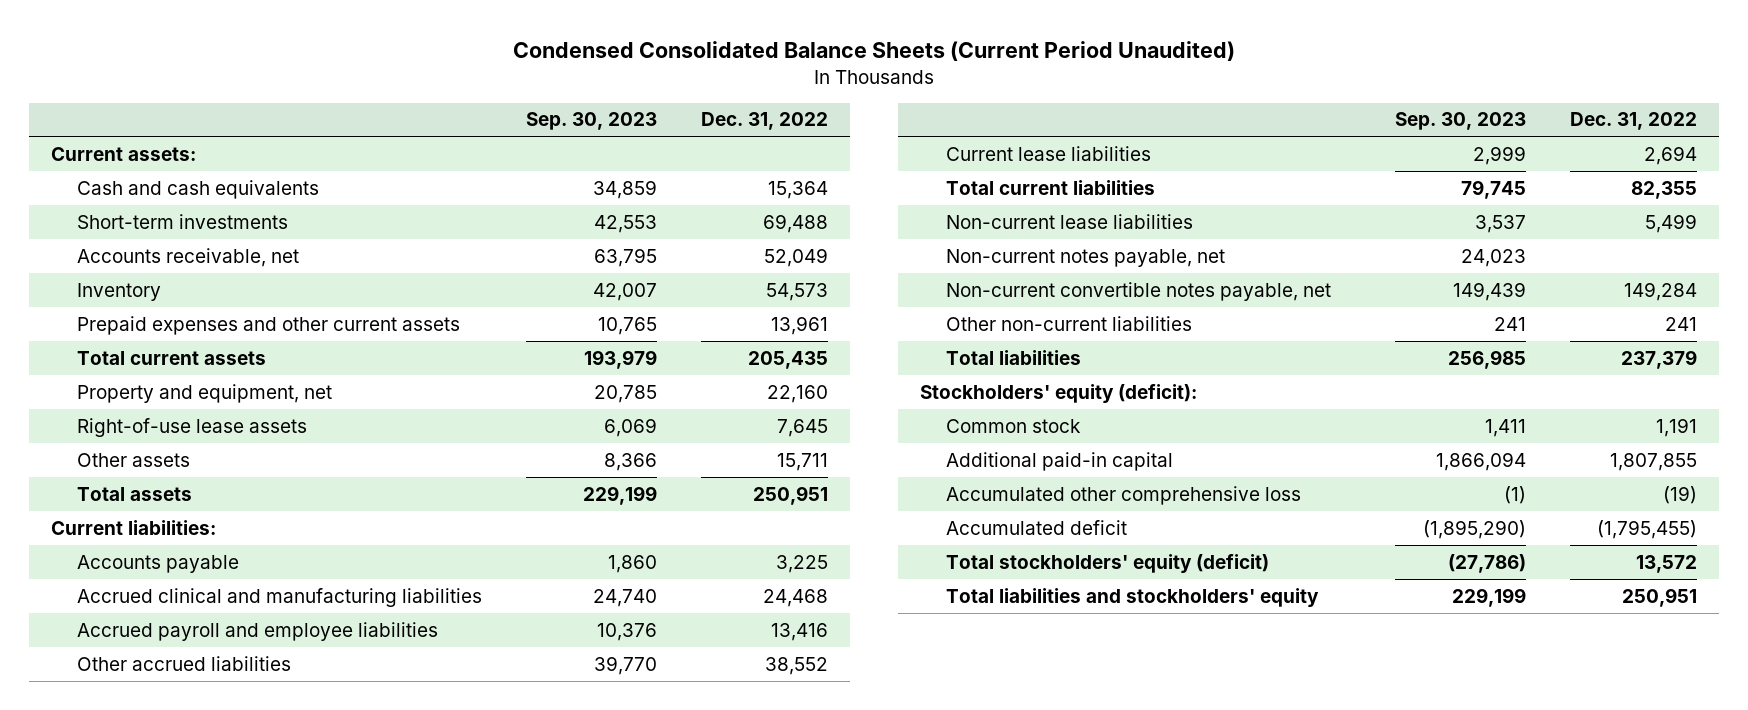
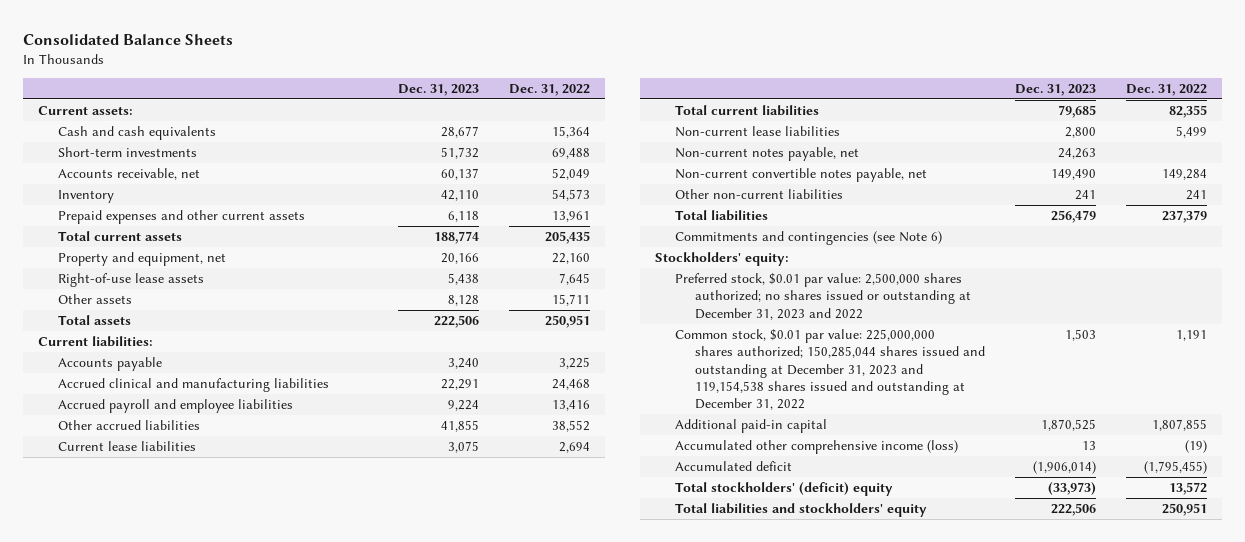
- Condensed Consolidated Balance Sheets (Current Period Unaudited)
+ Consolidated Balance Sheets
- | Sep. 30, 2023 | Dec. 31, 2022
+ | Dec. 31, 2023 | Dec. 31, 2022
- Stockholders' equity (deficit):
- Common stock | 1,411 | 1,191
+ Commitments and contingencies (see Note 6)
+ Stockholders' equity:
+ Preferred stock, $0.01 par value: 2,500,000 shares authorized; no shares issued or outstanding at December 31, 2023 and 2022
+ Common stock, $0.01 par value: 225,000,000 shares authorized; 150,285,044 shares issued and outstanding at December 31, 2023 and 119,154,538 shares issued and outstanding at December 31, 2022 | 1,503 | 1,191
- Accumulated other comprehensive loss | (1) | (19)
+ Accumulated other comprehensive income (loss) | 13 | (19)
- Total stockholders' equity (deficit) | (27,786) | 13,572
+ Total stockholders' (deficit) equity | (33,973) | 13,572

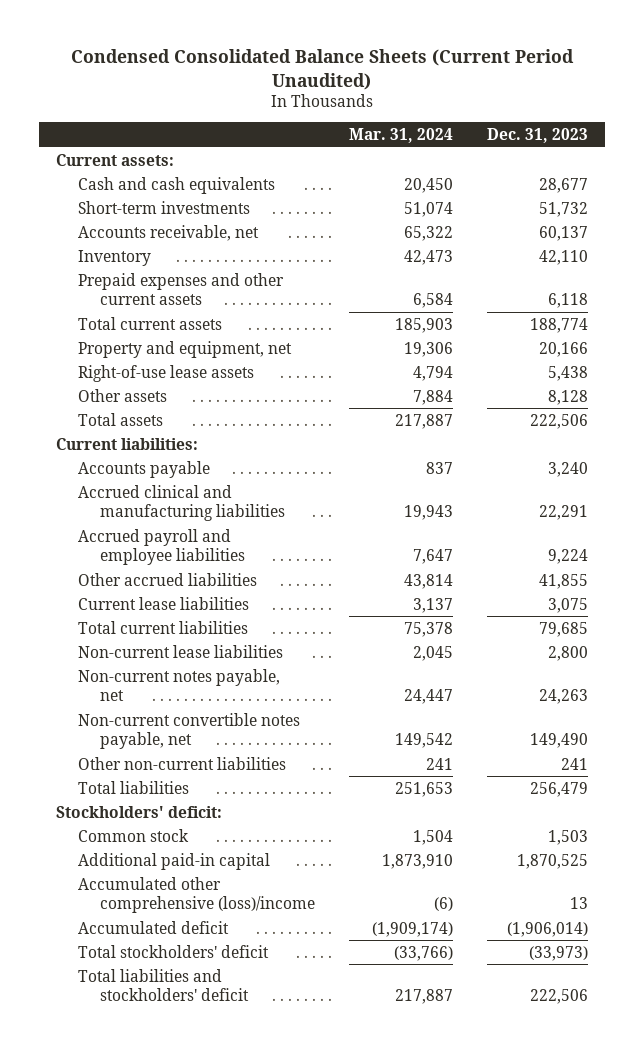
- Consolidated Balance Sheets
+ Condensed Consolidated Balance Sheets (Current Period Unaudited)
- | Dec. 31, 2023 | Dec. 31, 2022
+ | Mar. 31, 2024 | Dec. 31, 2023
- Commitments and contingencies (see Note 6)
- Stockholders' equity:
- Preferred stock, $0.01 par value: 2,500,000 shares authorized; no shares issued or outstanding at December 31, 2023 and 2022
- Common stock, $0.01 par value: 225,000,000 shares authorized; 150,285,044 shares issued and outstanding at December 31, 2023 and 119,154,538 shares issued and outstanding at December 31, 2022 | 1,503 | 1,191
+ Stockholders' deficit:
+ Common stock | 1,504 | 1,503
- Accumulated other comprehensive income (loss) | 13 | (19)
+ Accumulated other comprehensive (loss)/income | (6) | 13
- Total stockholders' (deficit) equity | (33,973) | 13,572
- Total liabilities and stockholders' equity | 222,506 | 250,951
+ Total stockholders' deficit | (33,766) | (33,973)
+ Total liabilities and stockholders' deficit | 217,887 | 222,506

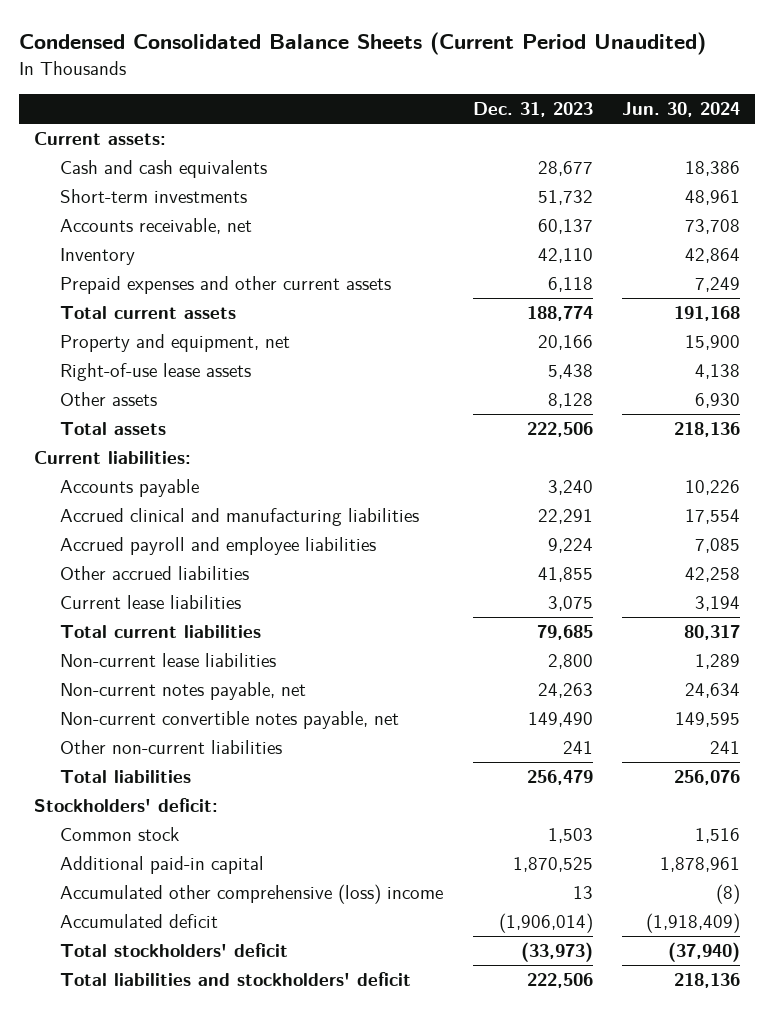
- | Mar. 31, 2024 | Dec. 31, 2023
+ | Dec. 31, 2023 | Jun. 30, 2024
- Accumulated other comprehensive (loss)/income | (6) | 13
+ Accumulated other comprehensive (loss) income | 13 | (8)

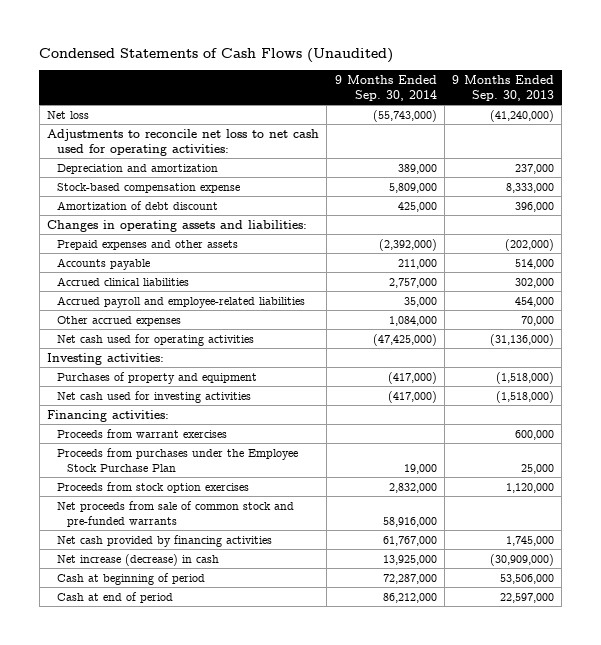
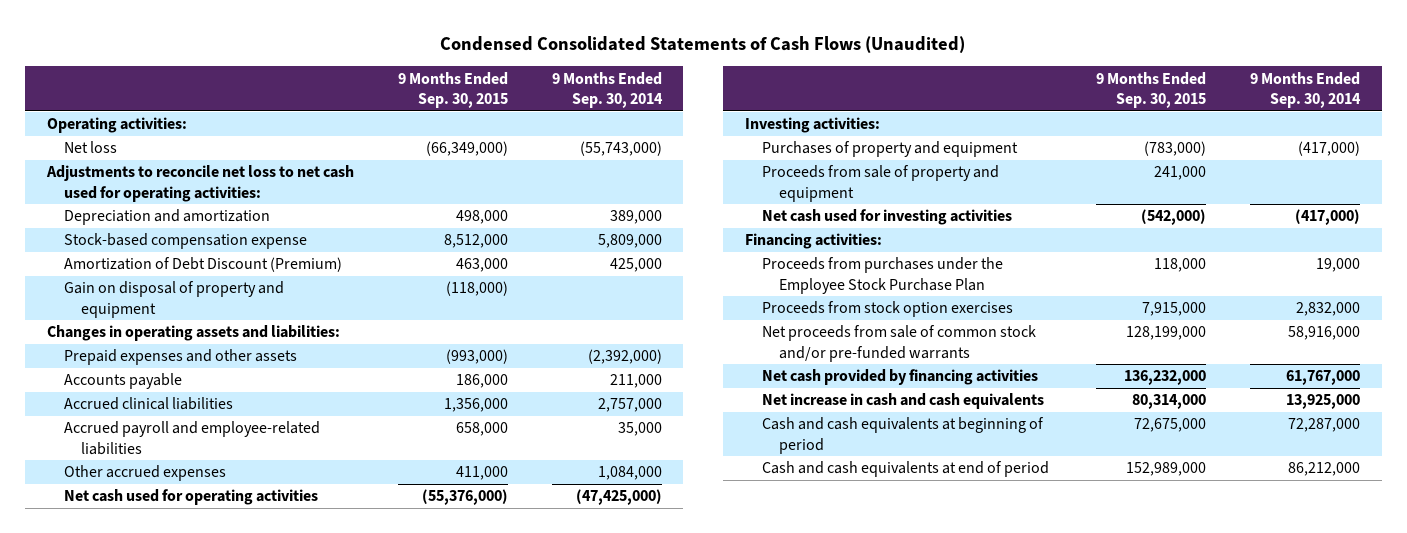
- Condensed Statements of Cash Flows (Unaudited)
+ Condensed Consolidated Statements of Cash Flows (Unaudited)
- | 9 Months Ended Sep. 30, 2014 | 9 Months Ended Sep. 30, 2013
+ | 9 Months Ended Sep. 30, 2015 | 9 Months Ended Sep. 30, 2014
+ Operating activities:
- Amortization of debt discount | 425,000 | 396,000
+ Amortization of Debt Discount (Premium) | 463,000 | 425,000
+ Gain on disposal of property and equipment | (118,000) |
+ Proceeds from sale of property and equipment | 241,000 |
- Proceeds from warrant exercises | | 600,000
- Net proceeds from sale of common stock and pre-funded warrants | 58,916,000 |
+ Net proceeds from sale of common stock and/or pre-funded warrants | 128,199,000 | 58,916,000
- Net increase (decrease) in cash | 13,925,000 | (30,909,000)
- Cash at beginning of period | 72,287,000 | 53,506,000
- Cash at end of period | 86,212,000 | 22,597,000
+ Net increase in cash and cash equivalents | 80,314,000 | 13,925,000
+ Cash and cash equivalents at beginning of period | 72,675,000 | 72,287,000
+ Cash and cash equivalents at end of period | 152,989,000 | 86,212,000

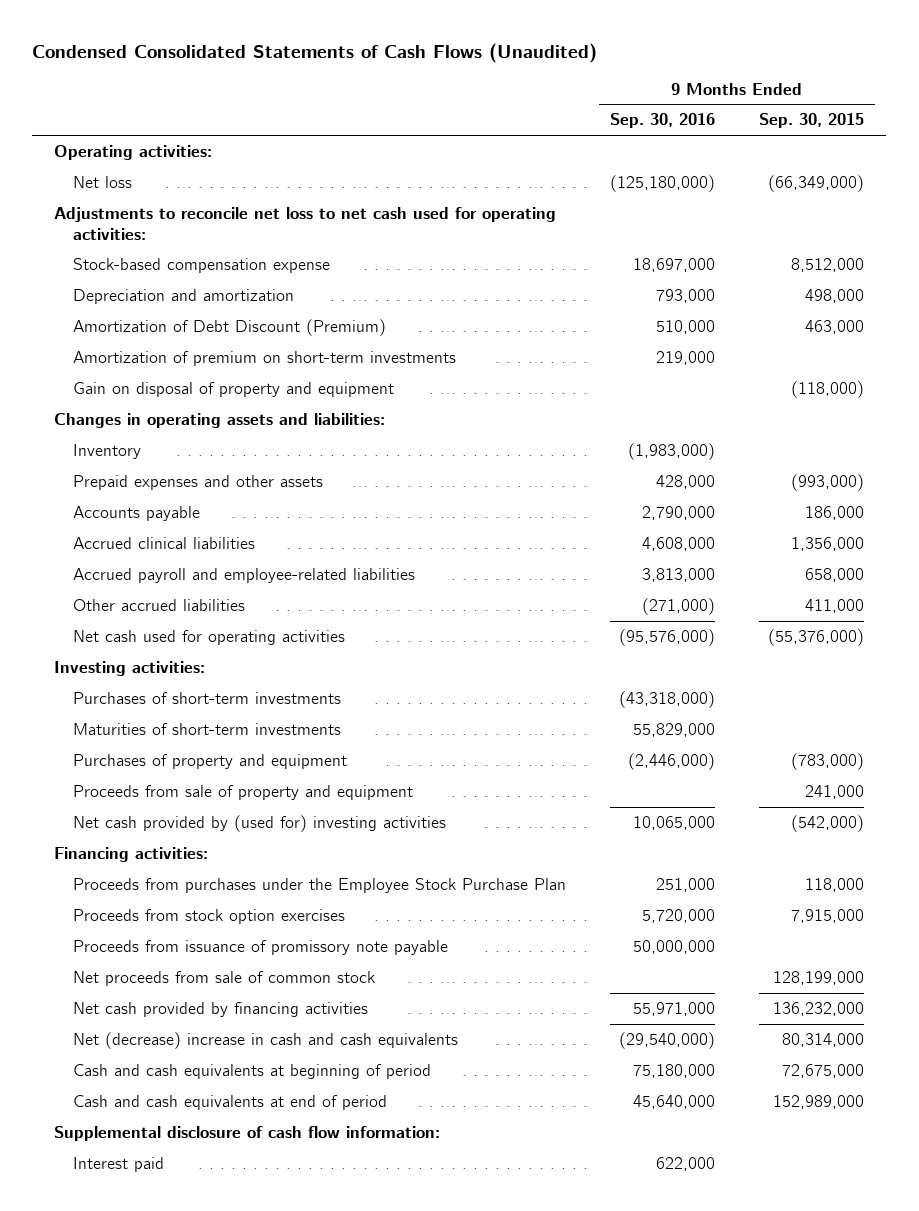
- | 9 Months Ended Sep. 30, 2015 | 9 Months Ended Sep. 30, 2014
+ | 9 Months Ended Sep. 30, 2016 | 9 Months Ended Sep. 30, 2015
moved down: Depreciation and amortization | 793,000 | 498,000
+ Amortization of premium on short-term investments | 219,000 |
+ Inventory | (1,983,000) |
- Other accrued expenses | 411,000 | 1,084,000
+ Other accrued liabilities | (271,000) | 411,000
+ Purchases of short-term investments | (43,318,000) |
+ Maturities of short-term investments | 55,829,000 |
- Net cash used for investing activities | (542,000) | (417,000)
+ Net cash provided by (used for) investing activities | 10,065,000 | (542,000)
- Net proceeds from sale of common stock and/or pre-funded warrants | 128,199,000 | 58,916,000
+ Proceeds from issuance of promissory note payable | 50,000,000 |
+ Net proceeds from sale of common stock | | 128,199,000
- Net increase in cash and cash equivalents | 80,314,000 | 13,925,000
+ Net (decrease) increase in cash and cash equivalents | (29,540,000) | 80,314,000
+ Supplemental disclosure of cash flow information:
+ Interest paid | 622,000 |

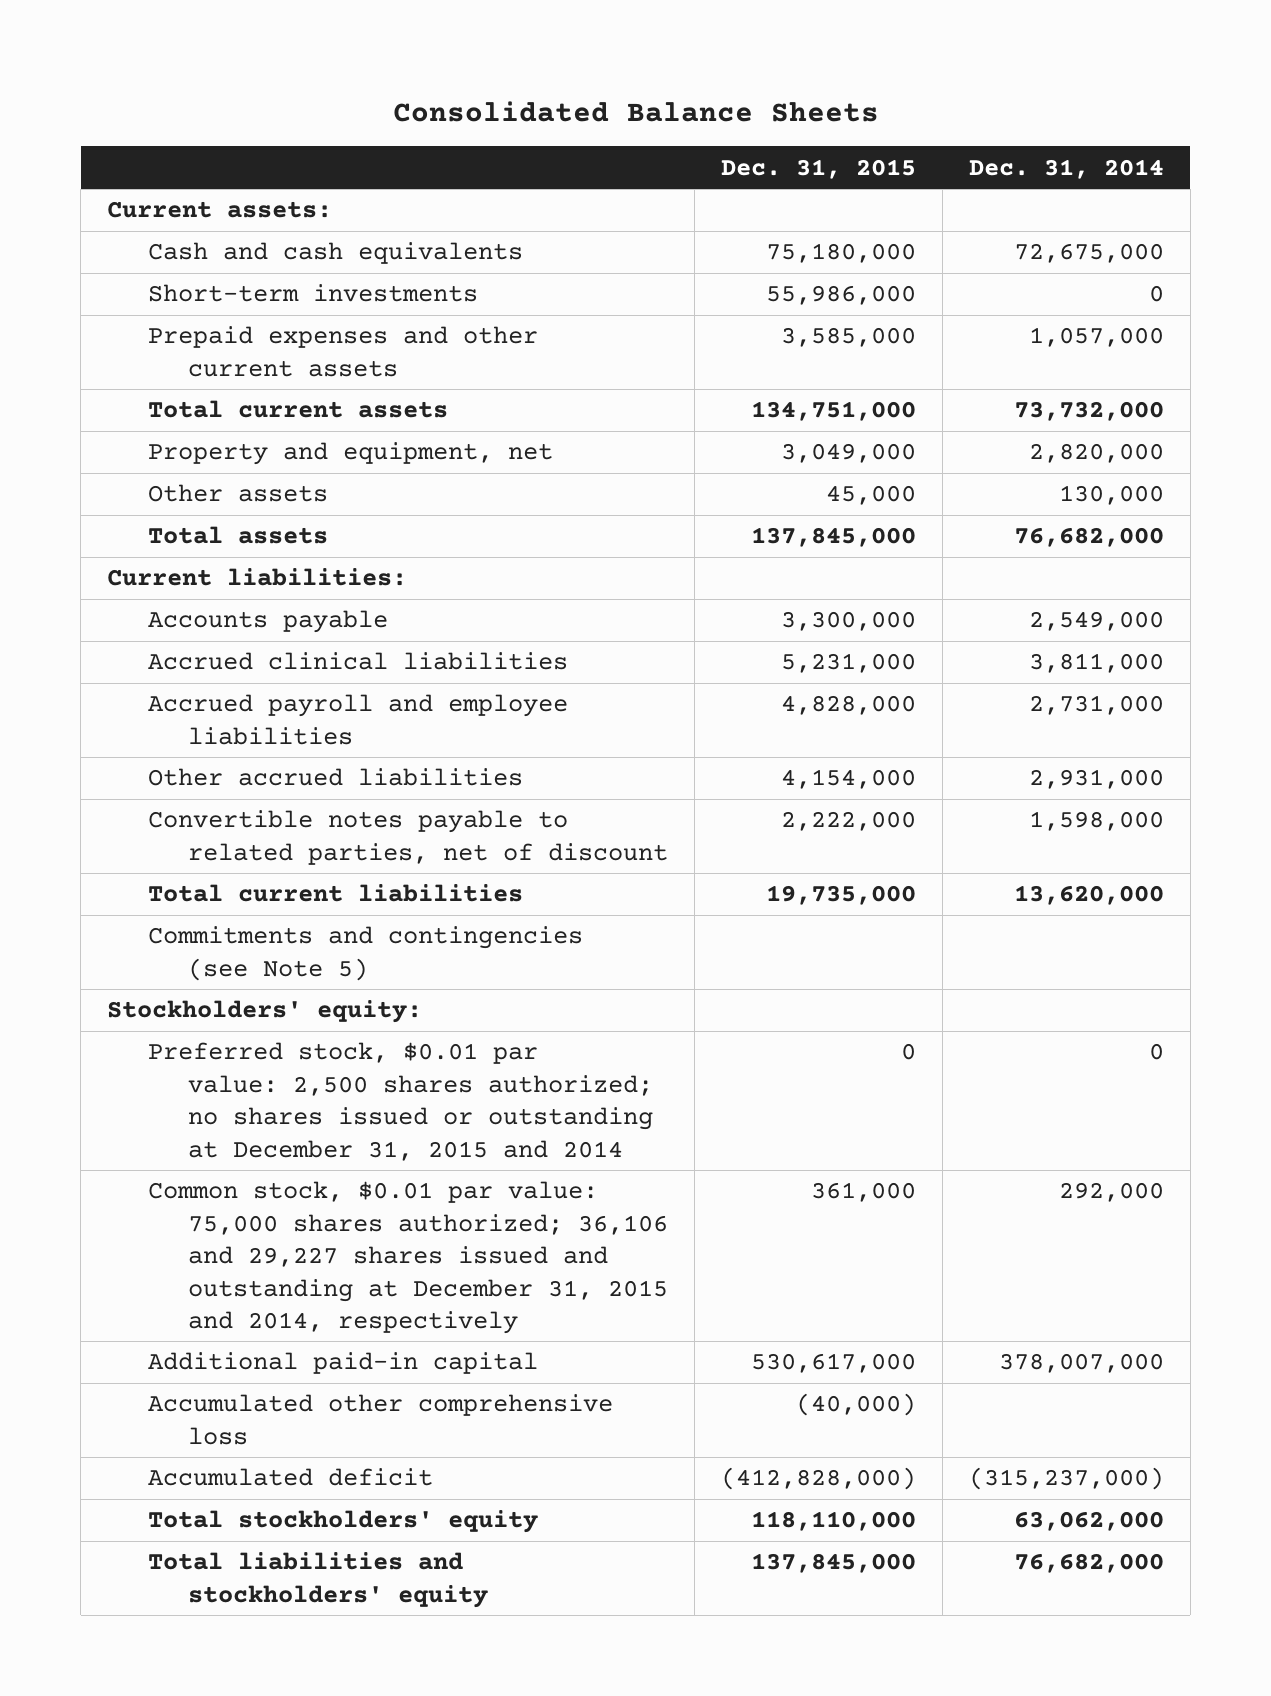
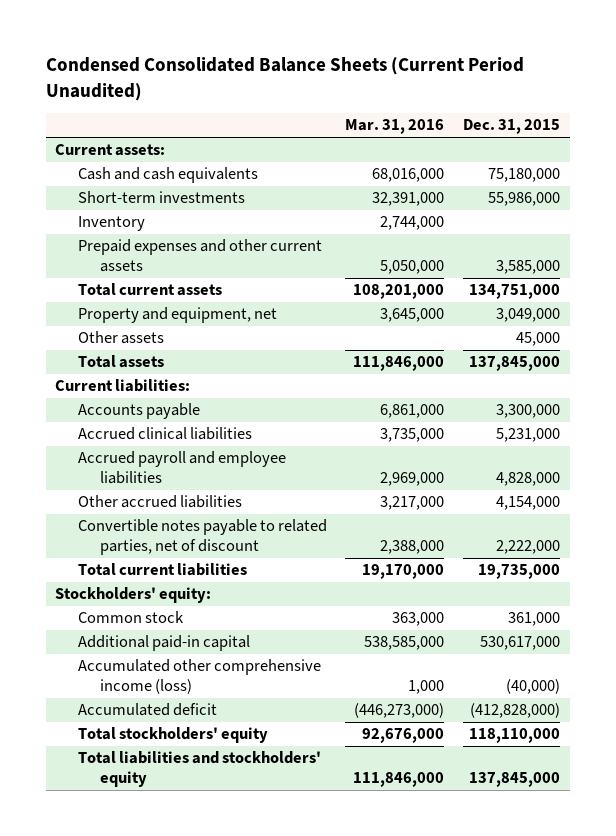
- Consolidated Balance Sheets
+ Condensed Consolidated Balance Sheets (Current Period Unaudited)
- | Dec. 31, 2015 | Dec. 31, 2014
+ | Mar. 31, 2016 | Dec. 31, 2015
+ Inventory | 2,744,000 |
- Commitments and contingencies (see Note 5)
- Preferred stock, $0.01 par value: 2,500 shares authorized; no shares issued or outstanding at December 31, 2015 and 2014 | 0 | 0
- Common stock, $0.01 par value: 75,000 shares authorized; 36,106 and 29,227 shares issued and outstanding at December 31, 2015 and 2014, respectively | 361,000 | 292,000
+ Common stock | 363,000 | 361,000
- Accumulated other comprehensive loss | (40,000) |
+ Accumulated other comprehensive income (loss) | 1,000 | (40,000)

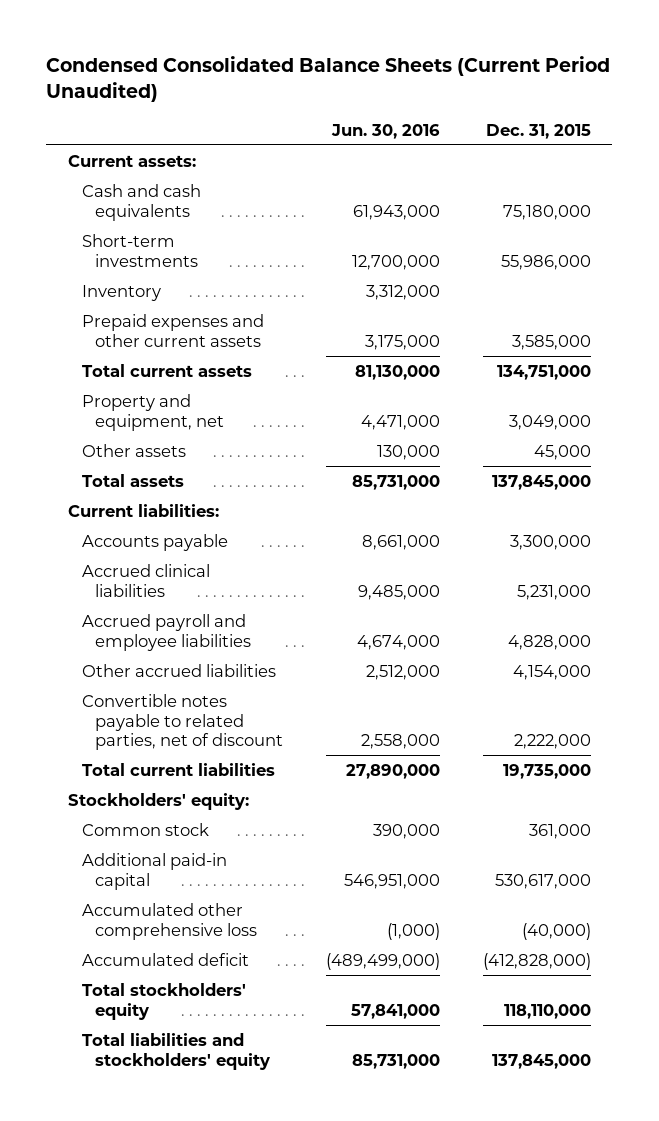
- | Mar. 31, 2016 | Dec. 31, 2015
+ | Jun. 30, 2016 | Dec. 31, 2015
- Accumulated other comprehensive income (loss) | 1,000 | (40,000)
+ Accumulated other comprehensive loss | (1,000) | (40,000)

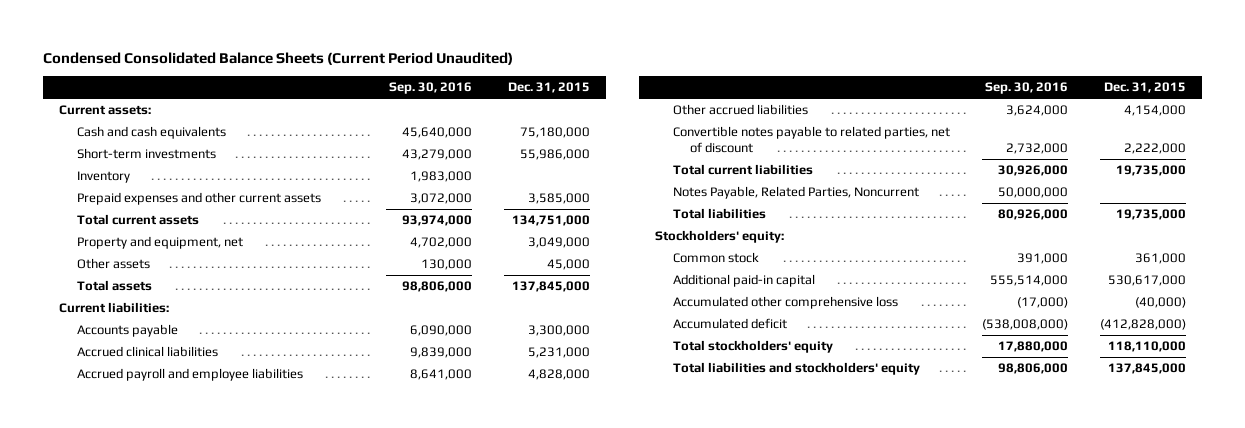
- | Jun. 30, 2016 | Dec. 31, 2015
+ | Sep. 30, 2016 | Dec. 31, 2015
+ Notes Payable, Related Parties, Noncurrent | 50,000,000 |
+ Total liabilities | 80,926,000 | 19,735,000

